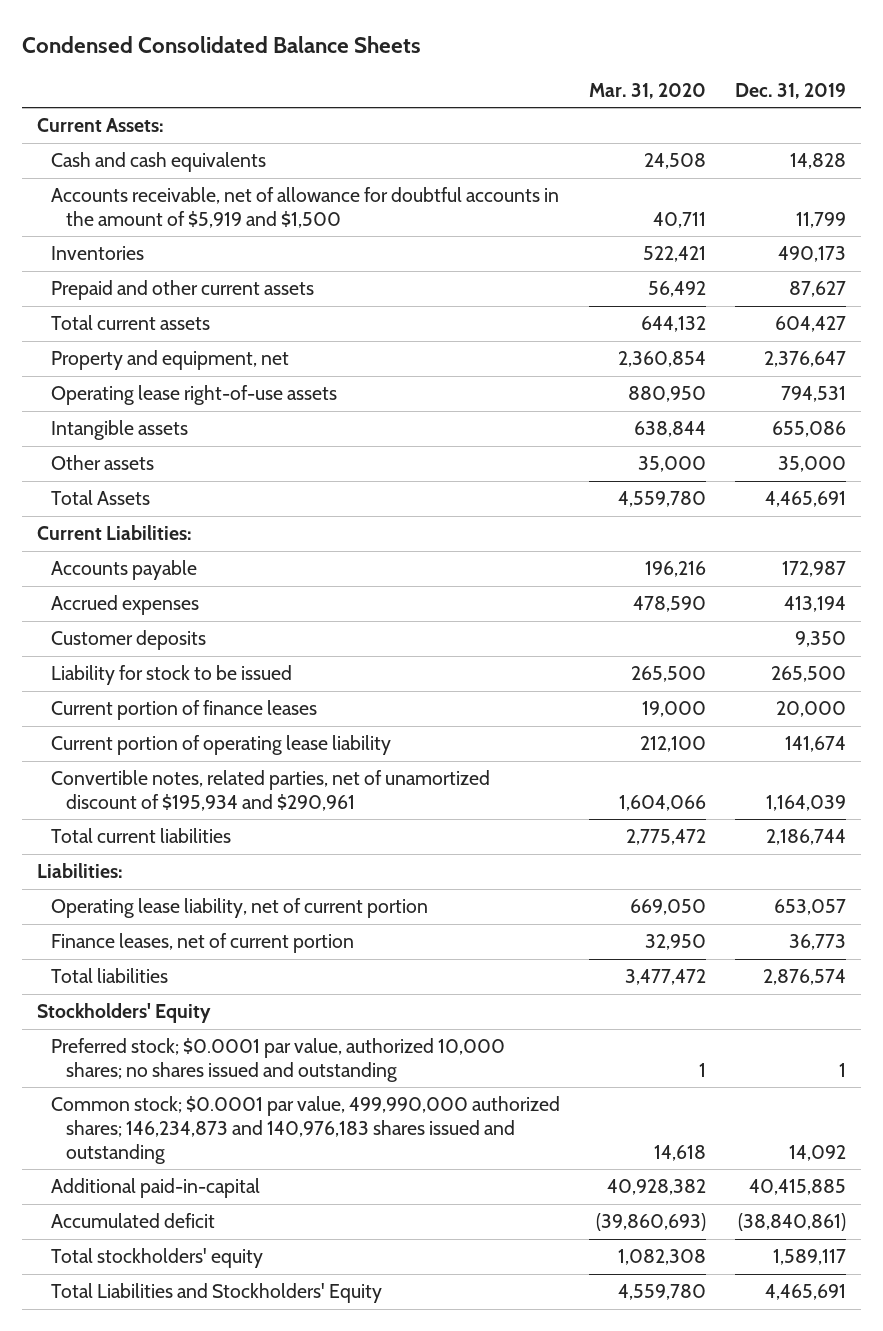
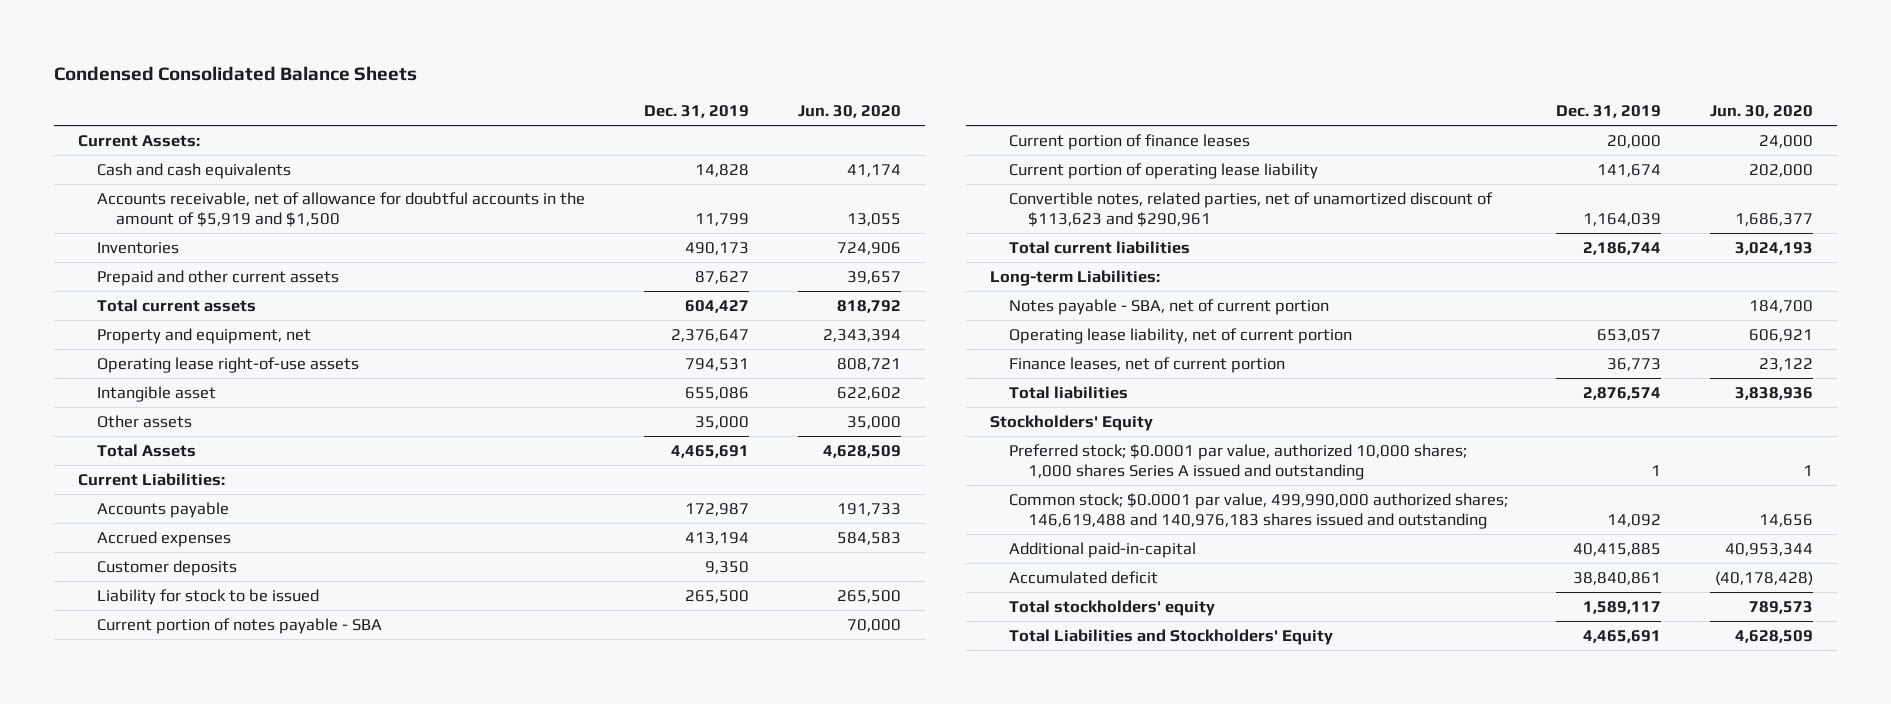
- | Mar. 31, 2020 | Dec. 31, 2019
+ | Dec. 31, 2019 | Jun. 30, 2020
- Intangible assets | 638,844 | 655,086
+ Intangible asset | 655,086 | 622,602
+ Current portion of notes payable - SBA | | 70,000
- Convertible notes, related parties, net of unamortized discount of $195,934 and $290,961 | 1,604,066 | 1,164,039
+ Convertible notes, related parties, net of unamortized discount of $113,623 and $290,961 | 1,164,039 | 1,686,377
- Liabilities:
+ Long-term Liabilities:
+ Notes payable - SBA, net of current portion | | 184,700
- Preferred stock; $0.0001 par value, authorized 10,000 shares; no shares issued and outstanding | 1 | 1
- Common stock; $0.0001 par value, 499,990,000 authorized shares; 146,234,873 and 140,976,183 shares issued and outstanding | 14,618 | 14,092
+ Preferred stock; $0.0001 par value, authorized 10,000 shares; 1,000 shares Series A issued and outstanding | 1 | 1
+ Common stock; $0.0001 par value, 499,990,000 authorized shares; 146,619,488 and 140,976,183 shares issued and outstanding | 14,092 | 14,656
- Accumulated deficit | (39,860,693) | (38,840,861)
+ Accumulated deficit | 38,840,861 | (40,178,428)

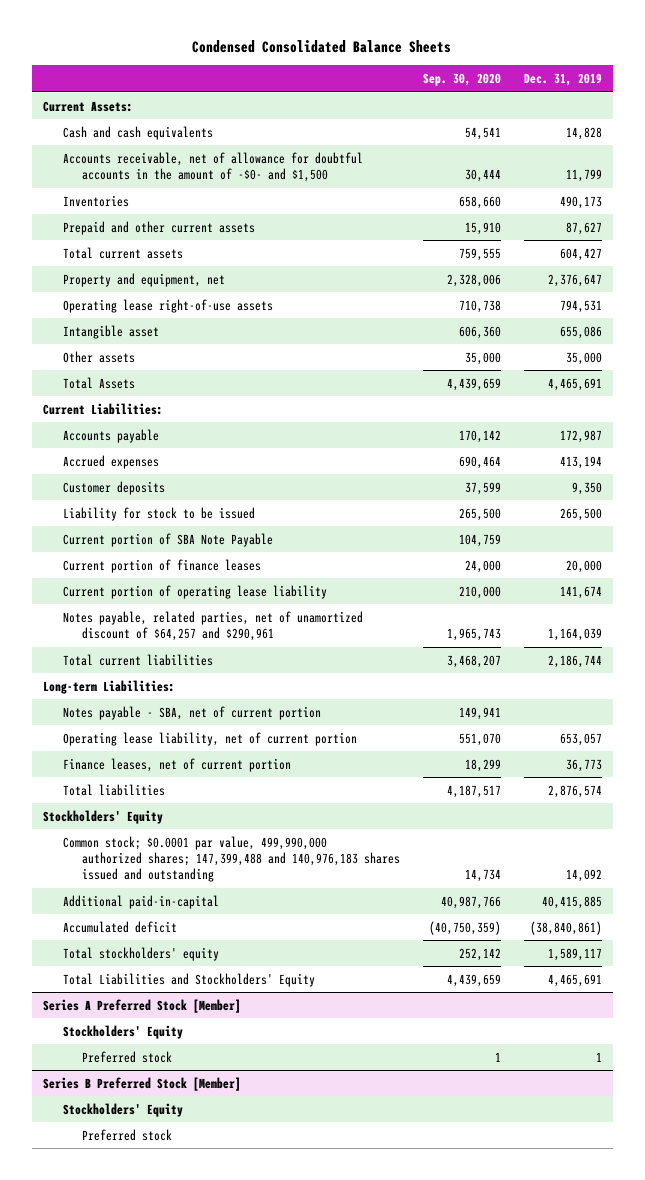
- | Dec. 31, 2019 | Jun. 30, 2020
+ | Sep. 30, 2020 | Dec. 31, 2019
- Accounts receivable, net of allowance for doubtful accounts in the amount of $5,919 and $1,500 | 11,799 | 13,055
+ Accounts receivable, net of allowance for doubtful accounts in the amount of -$0- and $1,500 | 30,444 | 11,799
- Current portion of notes payable - SBA | | 70,000
+ Current portion of SBA Note Payable | 104,759 |
- Convertible notes, related parties, net of unamortized discount of $113,623 and $290,961 | 1,164,039 | 1,686,377
+ Notes payable, related parties, net of unamortized discount of $64,257 and $290,961 | 1,965,743 | 1,164,039
- Preferred stock; $0.0001 par value, authorized 10,000 shares; 1,000 shares Series A issued and outstanding | 1 | 1
- Common stock; $0.0001 par value, 499,990,000 authorized shares; 146,619,488 and 140,976,183 shares issued and outstanding | 14,092 | 14,656
+ Common stock; $0.0001 par value, 499,990,000 authorized shares; 147,399,488 and 140,976,183 shares issued and outstanding | 14,734 | 14,092
- Accumulated deficit | 38,840,861 | (40,178,428)
+ Accumulated deficit | (40,750,359) | (38,840,861)
+ Series A Preferred Stock [Member]
+ Stockholders' Equity
+ Preferred stock | 1 | 1
+ Series B Preferred Stock [Member]
+ Stockholders' Equity
+ Preferred stock

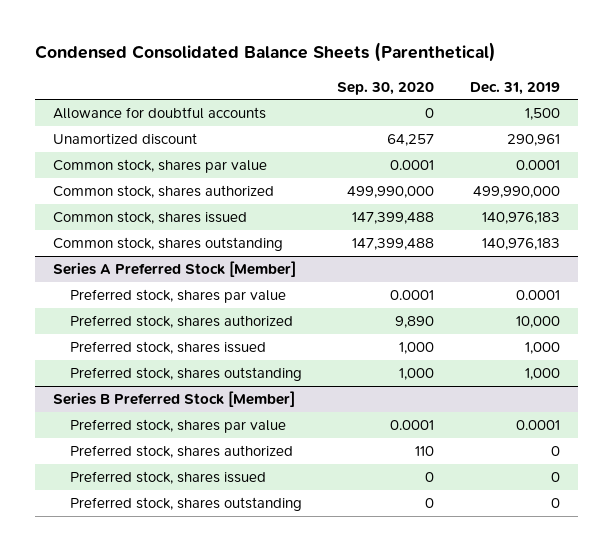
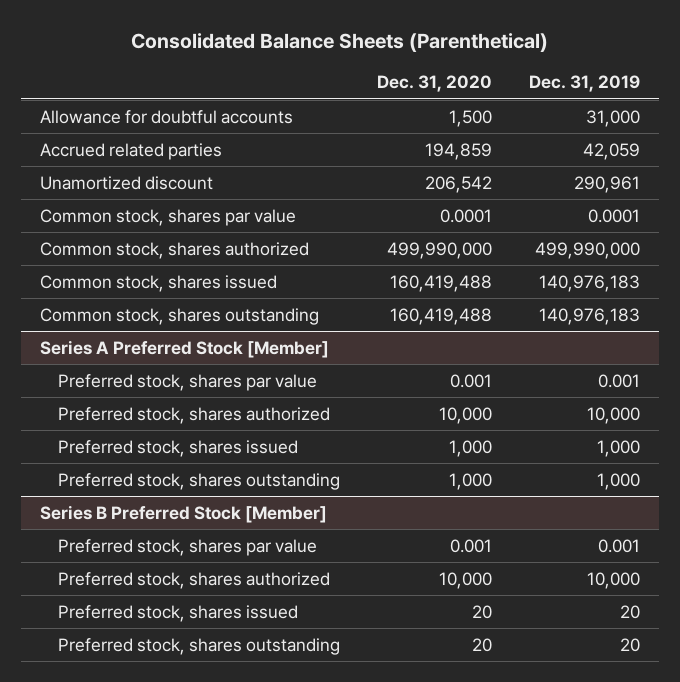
- Condensed Consolidated Balance Sheets (Parenthetical)
+ Consolidated Balance Sheets (Parenthetical)
- | Sep. 30, 2020 | Dec. 31, 2019
+ | Dec. 31, 2020 | Dec. 31, 2019
- Allowance for doubtful accounts | 0 | 1,500
+ Allowance for doubtful accounts | 1,500 | 31,000
+ Accrued related parties | 194,859 | 42,059
@ Series A Preferred Stock [Member]
- Preferred stock, shares par value | 0.0001 | 0.0001
+ Preferred stock, shares par value | 0.001 | 0.001
@ Series B Preferred Stock [Member]
- Preferred stock, shares par value | 0.0001 | 0.0001
- Preferred stock, shares authorized | 110 | 0
- Preferred stock, shares issued | 0 | 0
- Preferred stock, shares outstanding | 0 | 0
+ Preferred stock, shares par value | 0.001 | 0.001
+ Preferred stock, shares authorized | 10,000 | 10,000
+ Preferred stock, shares issued | 20 | 20
+ Preferred stock, shares outstanding | 20 | 20

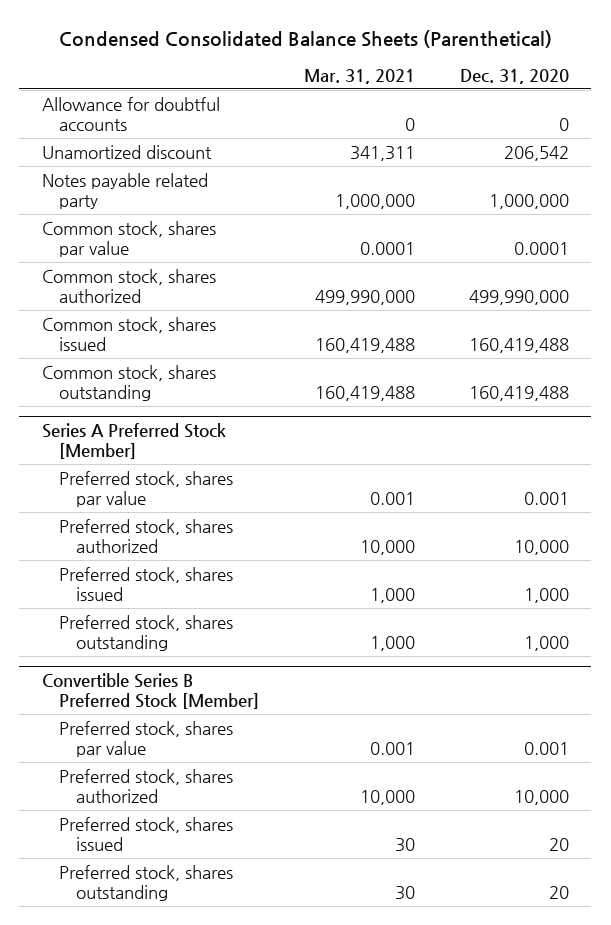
- Consolidated Balance Sheets (Parenthetical)
+ Condensed Consolidated Balance Sheets (Parenthetical)
- | Dec. 31, 2020 | Dec. 31, 2019
+ | Mar. 31, 2021 | Dec. 31, 2020
- Allowance for doubtful accounts | 1,500 | 31,000
- Accrued related parties | 194,859 | 42,059
+ Allowance for doubtful accounts | 0 | 0
+ Notes payable related party | 1,000,000 | 1,000,000
- Series B Preferred Stock [Member]
+ Convertible Series B Preferred Stock [Member]

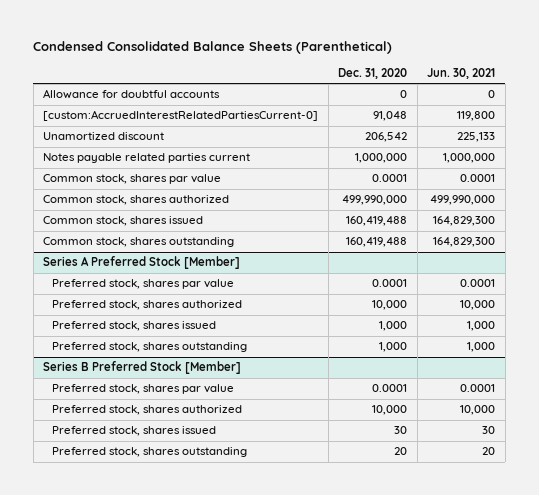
- | Mar. 31, 2021 | Dec. 31, 2020
+ | Dec. 31, 2020 | Jun. 30, 2021
+ [custom:AccruedInterestRelatedPartiesCurrent-0] | 91,048 | 119,800
- Notes payable related party | 1,000,000 | 1,000,000
+ Notes payable related parties current | 1,000,000 | 1,000,000
@ Series A Preferred Stock [Member]
- Preferred stock, shares par value | 0.001 | 0.001
+ Preferred stock, shares par value | 0.0001 | 0.0001
- Convertible Series B Preferred Stock [Member]
- Preferred stock, shares par value | 0.001 | 0.001
+ Series B Preferred Stock [Member]
+ Preferred stock, shares par value | 0.0001 | 0.0001
- Preferred stock, shares issued | 30 | 20
+ Preferred stock, shares issued | 30 | 30

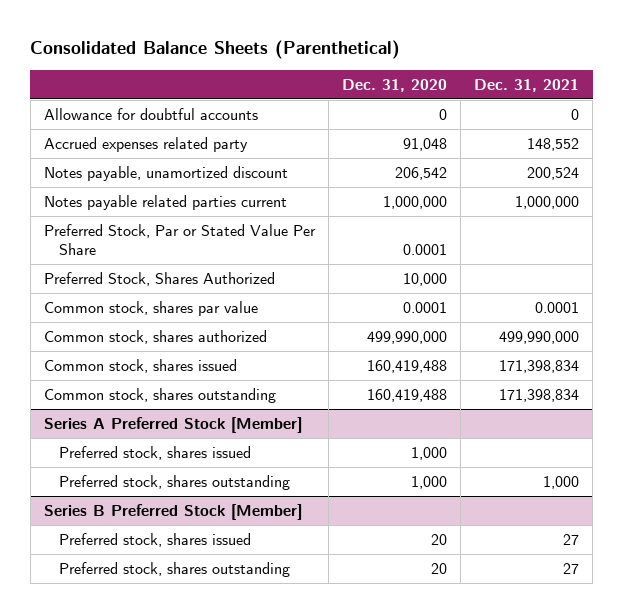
- Condensed Consolidated Balance Sheets (Parenthetical)
+ Consolidated Balance Sheets (Parenthetical)
- | Dec. 31, 2020 | Jun. 30, 2021
+ | Dec. 31, 2020 | Dec. 31, 2021
- [custom:AccruedInterestRelatedPartiesCurrent-0] | 91,048 | 119,800
- Unamortized discount | 206,542 | 225,133
+ Accrued expenses related party | 91,048 | 148,552
+ Notes payable, unamortized discount | 206,542 | 200,524
+ Preferred Stock, Par or Stated Value Per Share | 0.0001 |
+ Preferred Stock, Shares Authorized | 10,000 |
@ Series A Preferred Stock [Member]
- Preferred stock, shares par value | 0.0001 | 0.0001
- Preferred stock, shares authorized | 10,000 | 10,000
@ Series B Preferred Stock [Member]
- Preferred stock, shares par value | 0.0001 | 0.0001
- Preferred stock, shares authorized | 10,000 | 10,000
- Preferred stock, shares issued | 30 | 30
+ Preferred stock, shares issued | 20 | 27

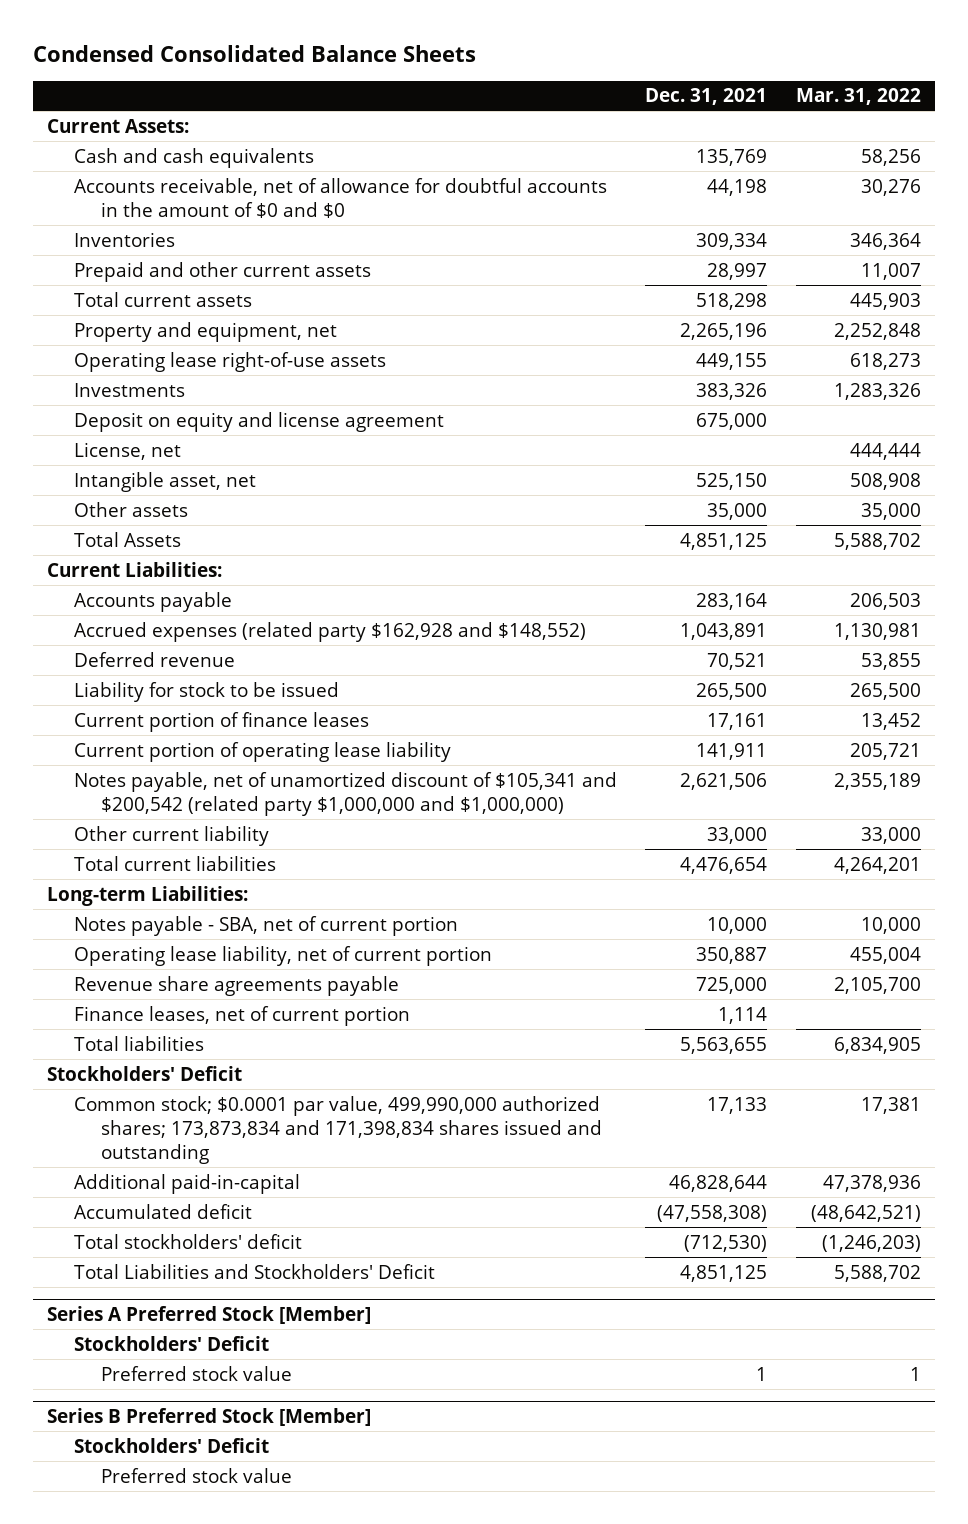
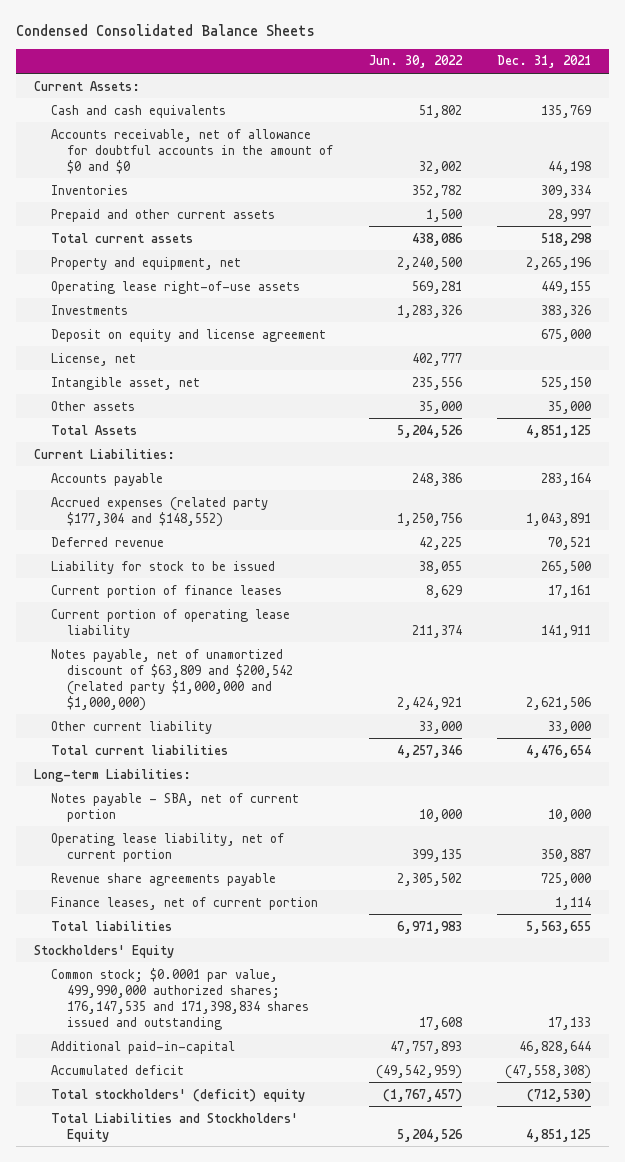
- | Dec. 31, 2021 | Mar. 31, 2022
+ | Jun. 30, 2022 | Dec. 31, 2021
- Accrued expenses (related party $162,928 and $148,552) | 1,043,891 | 1,130,981
+ Accrued expenses (related party $177,304 and $148,552) | 1,250,756 | 1,043,891
- Notes payable, net of unamortized discount of $105,341 and $200,542 (related party $1,000,000 and $1,000,000) | 2,621,506 | 2,355,189
+ Notes payable, net of unamortized discount of $63,809 and $200,542 (related party $1,000,000 and $1,000,000) | 2,424,921 | 2,621,506
- Stockholders' Deficit
- Common stock; $0.0001 par value, 499,990,000 authorized shares; 173,873,834 and 171,398,834 shares issued and outstanding | 17,133 | 17,381
+ Stockholders' Equity
+ Common stock; $0.0001 par value, 499,990,000 authorized shares; 176,147,535 and 171,398,834 shares issued and outstanding | 17,608 | 17,133
- Total stockholders' deficit | (712,530) | (1,246,203)
- Total Liabilities and Stockholders' Deficit | 4,851,125 | 5,588,702
- Series A Preferred Stock [Member]
- Stockholders' Deficit
- Preferred stock value | 1 | 1
- Series B Preferred Stock [Member]
- Stockholders' Deficit
- Preferred stock value
+ Total stockholders' (deficit) equity | (1,767,457) | (712,530)
+ Total Liabilities and Stockholders' Equity | 5,204,526 | 4,851,125

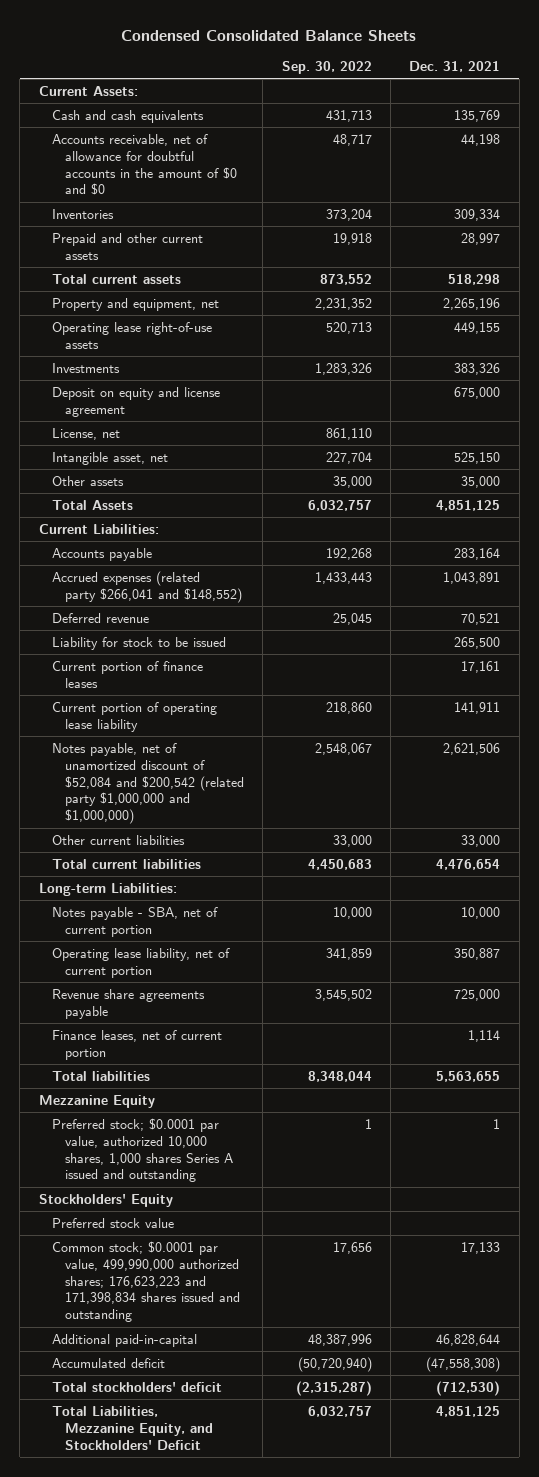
- | Jun. 30, 2022 | Dec. 31, 2021
+ | Sep. 30, 2022 | Dec. 31, 2021
- Accrued expenses (related party $177,304 and $148,552) | 1,250,756 | 1,043,891
+ Accrued expenses (related party $266,041 and $148,552) | 1,433,443 | 1,043,891
- Notes payable, net of unamortized discount of $63,809 and $200,542 (related party $1,000,000 and $1,000,000) | 2,424,921 | 2,621,506
- Other current liability | 33,000 | 33,000
+ Notes payable, net of unamortized discount of $52,084 and $200,542 (related party $1,000,000 and $1,000,000) | 2,548,067 | 2,621,506
+ Other current liabilities | 33,000 | 33,000
+ Mezzanine Equity
+ Preferred stock; $0.0001 par value, authorized 10,000 shares, 1,000 shares Series A issued and outstanding | 1 | 1
- Common stock; $0.0001 par value, 499,990,000 authorized shares; 176,147,535 and 171,398,834 shares issued and outstanding | 17,608 | 17,133
+ Preferred stock value
+ Common stock; $0.0001 par value, 499,990,000 authorized shares; 176,623,223 and 171,398,834 shares issued and outstanding | 17,656 | 17,133
- Total stockholders' (deficit) equity | (1,767,457) | (712,530)
- Total Liabilities and Stockholders' Equity | 5,204,526 | 4,851,125
+ Total stockholders' deficit | (2,315,287) | (712,530)
+ Total Liabilities, Mezzanine Equity, and Stockholders' Deficit | 6,032,757 | 4,851,125

